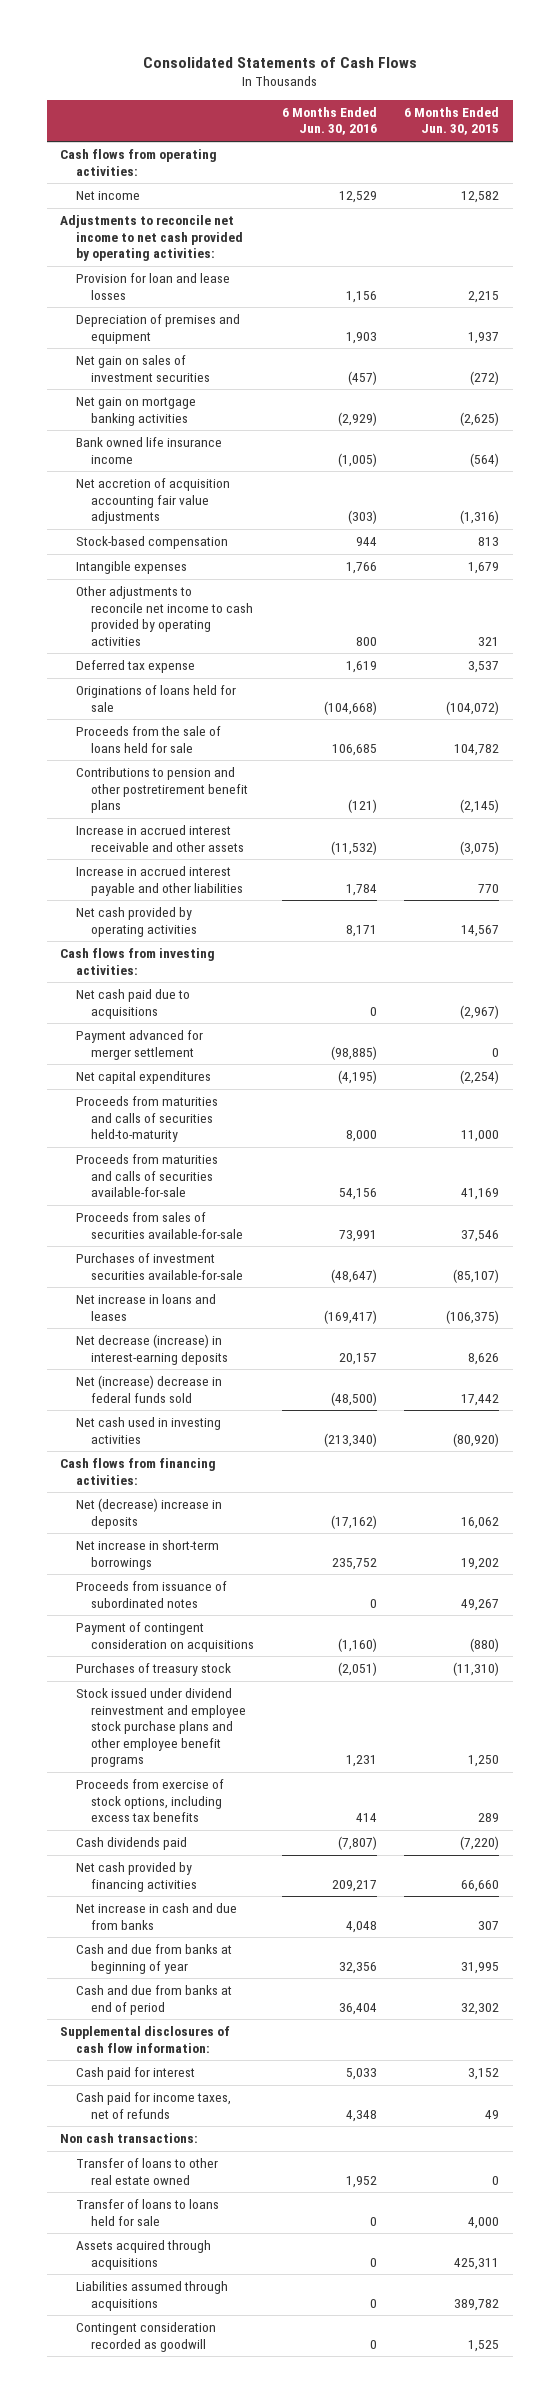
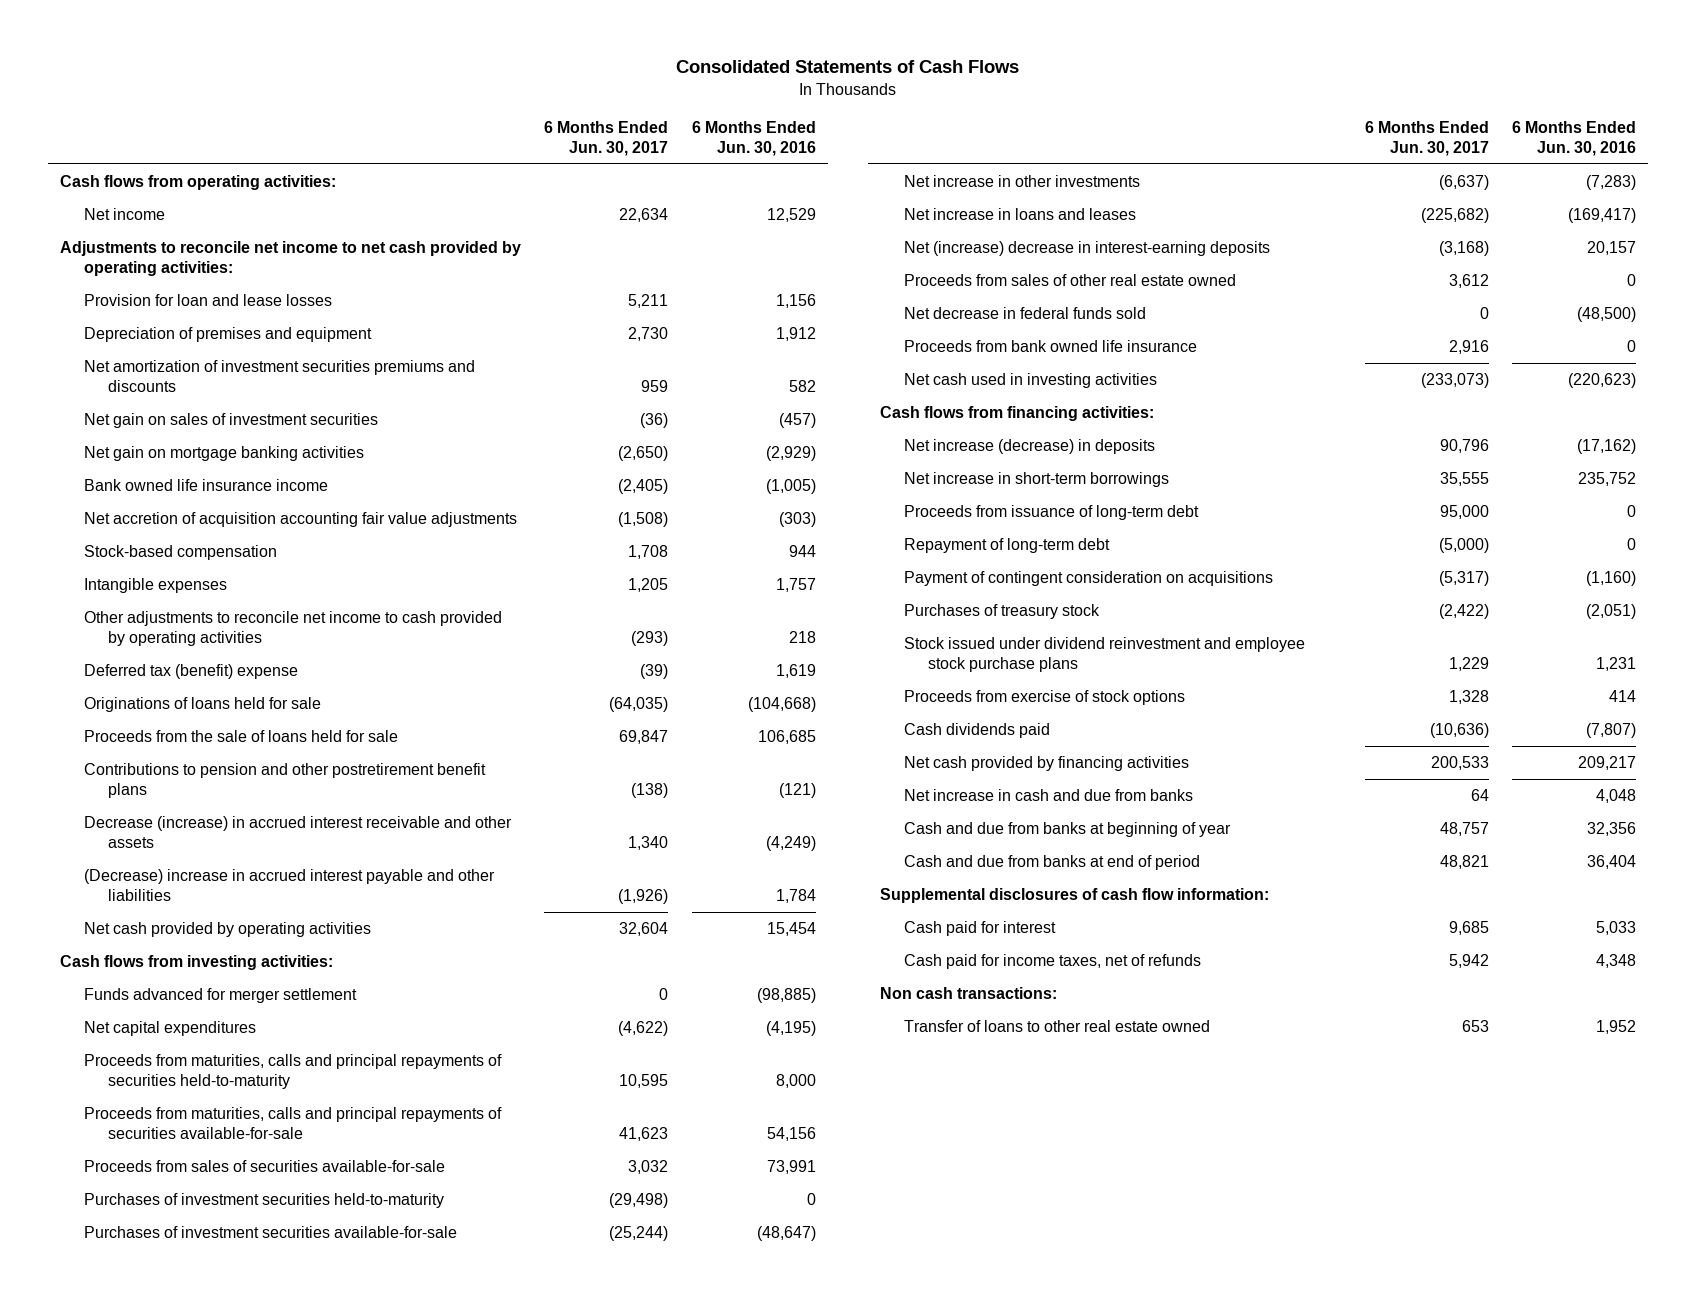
- | 6 Months Ended Jun. 30, 2016 | 6 Months Ended Jun. 30, 2015
+ | 6 Months Ended Jun. 30, 2017 | 6 Months Ended Jun. 30, 2016
- Depreciation of premises and equipment | 1,903 | 1,937
+ Depreciation of premises and equipment | 2,730 | 1,912
+ Net amortization of investment securities premiums and discounts | 959 | 582
- Intangible expenses | 1,766 | 1,679
- Other adjustments to reconcile net income to cash provided by operating activities | 800 | 321
- Deferred tax expense | 1,619 | 3,537
+ Intangible expenses | 1,205 | 1,757
+ Other adjustments to reconcile net income to cash provided by operating activities | (293) | 218
+ Deferred tax (benefit) expense | (39) | 1,619
- Increase in accrued interest receivable and other assets | (11,532) | (3,075)
- Increase in accrued interest payable and other liabilities | 1,784 | 770
- Net cash provided by operating activities | 8,171 | 14,567
+ Decrease (increase) in accrued interest receivable and other assets | 1,340 | (4,249)
+ (Decrease) increase in accrued interest payable and other liabilities | (1,926) | 1,784
+ Net cash provided by operating activities | 32,604 | 15,454
- Net cash paid due to acquisitions | 0 | (2,967)
- Payment advanced for merger settlement | (98,885) | 0
+ Funds advanced for merger settlement | 0 | (98,885)
- Proceeds from maturities and calls of securities held-to-maturity | 8,000 | 11,000
- Proceeds from maturities and calls of securities available-for-sale | 54,156 | 41,169
+ Proceeds from maturities, calls and principal repayments of securities held-to-maturity | 10,595 | 8,000
+ Proceeds from maturities, calls and principal repayments of securities available-for-sale | 41,623 | 54,156
+ Purchases of investment securities held-to-maturity | (29,498) | 0
+ Net increase in other investments | (6,637) | (7,283)
- Net decrease (increase) in interest-earning deposits | 20,157 | 8,626
- Net (increase) decrease in federal funds sold | (48,500) | 17,442
- Net cash used in investing activities | (213,340) | (80,920)
+ Net (increase) decrease in interest-earning deposits | (3,168) | 20,157
+ Proceeds from sales of other real estate owned | 3,612 | 0
+ Net decrease in federal funds sold | 0 | (48,500)
+ Proceeds from bank owned life insurance | 2,916 | 0
+ Net cash used in investing activities | (233,073) | (220,623)
- Net (decrease) increase in deposits | (17,162) | 16,062
+ Net increase (decrease) in deposits | 90,796 | (17,162)
- Proceeds from issuance of subordinated notes | 0 | 49,267
+ Proceeds from issuance of long-term debt | 95,000 | 0
+ Repayment of long-term debt | (5,000) | 0
- Stock issued under dividend reinvestment and employee stock purchase plans and other employee benefit programs | 1,231 | 1,250
- Proceeds from exercise of stock options, including excess tax benefits | 414 | 289
+ Stock issued under dividend reinvestment and employee stock purchase plans | 1,229 | 1,231
+ Proceeds from exercise of stock options | 1,328 | 414
- Transfer of loans to loans held for sale | 0 | 4,000
- Assets acquired through acquisitions | 0 | 425,311
- Liabilities assumed through acquisitions | 0 | 389,782
- Contingent consideration recorded as goodwill | 0 | 1,525

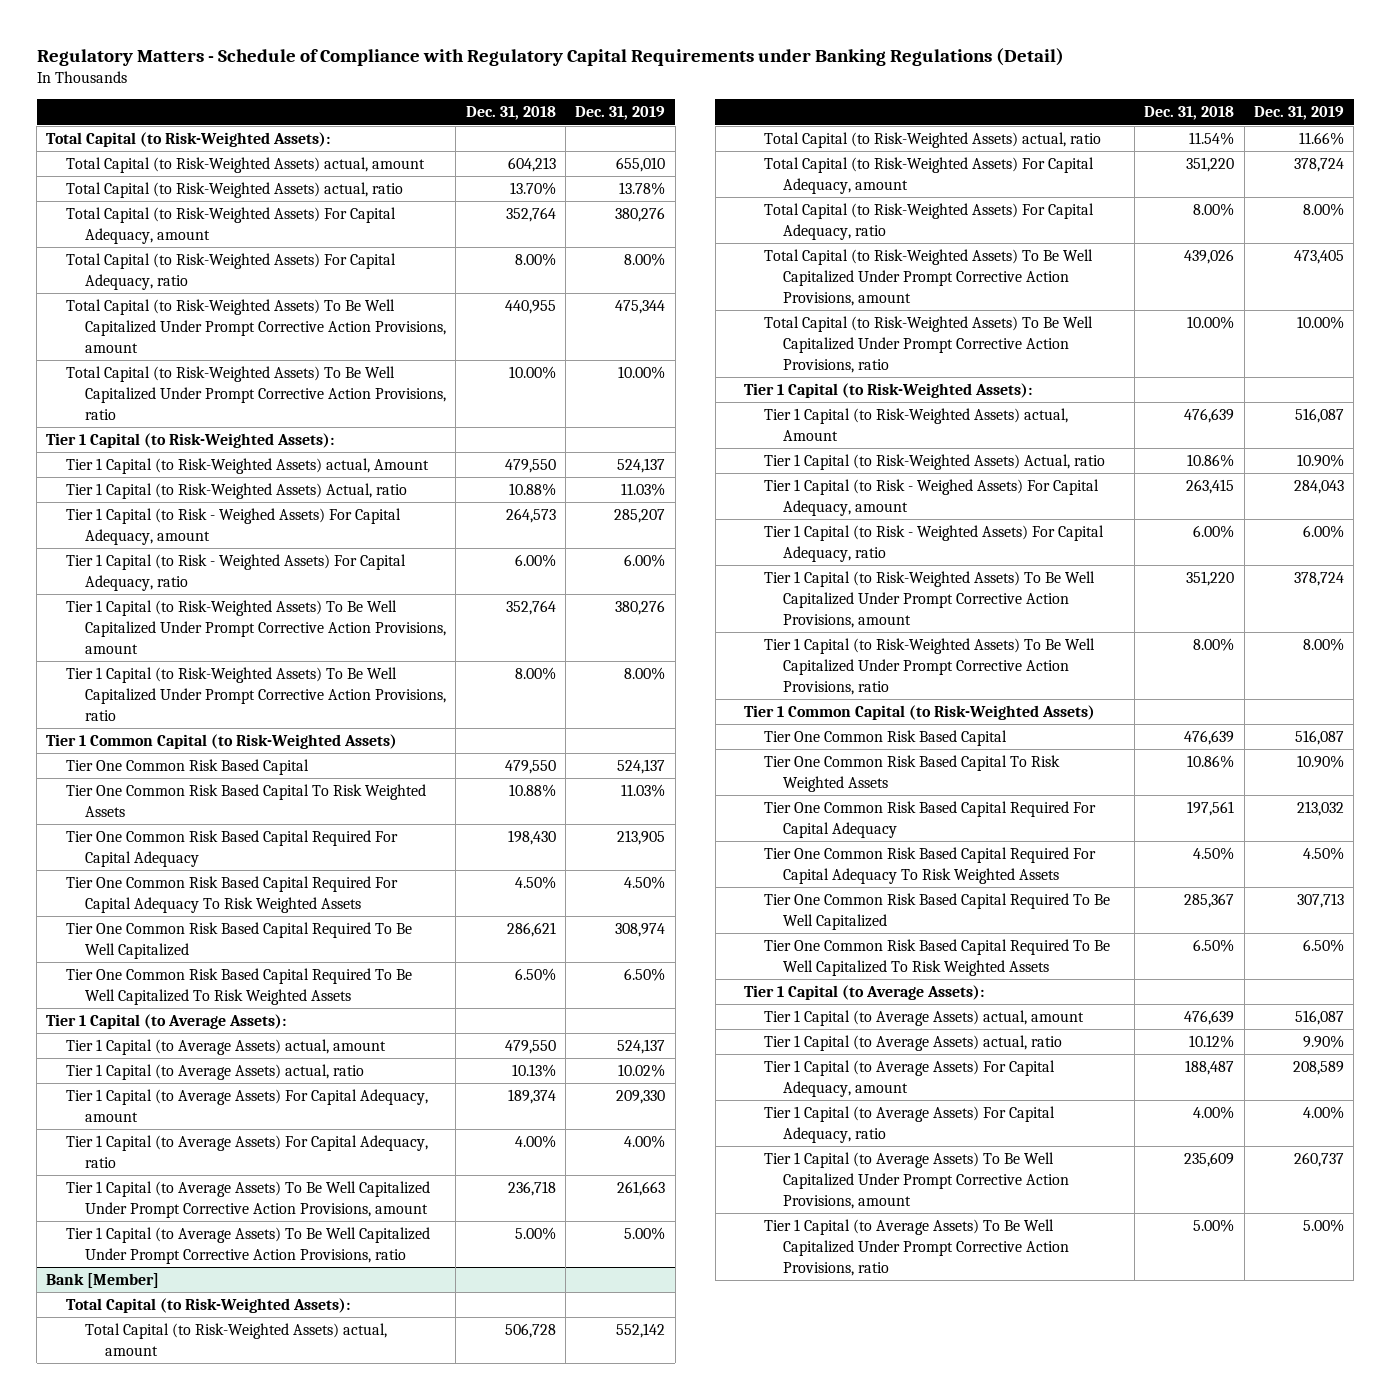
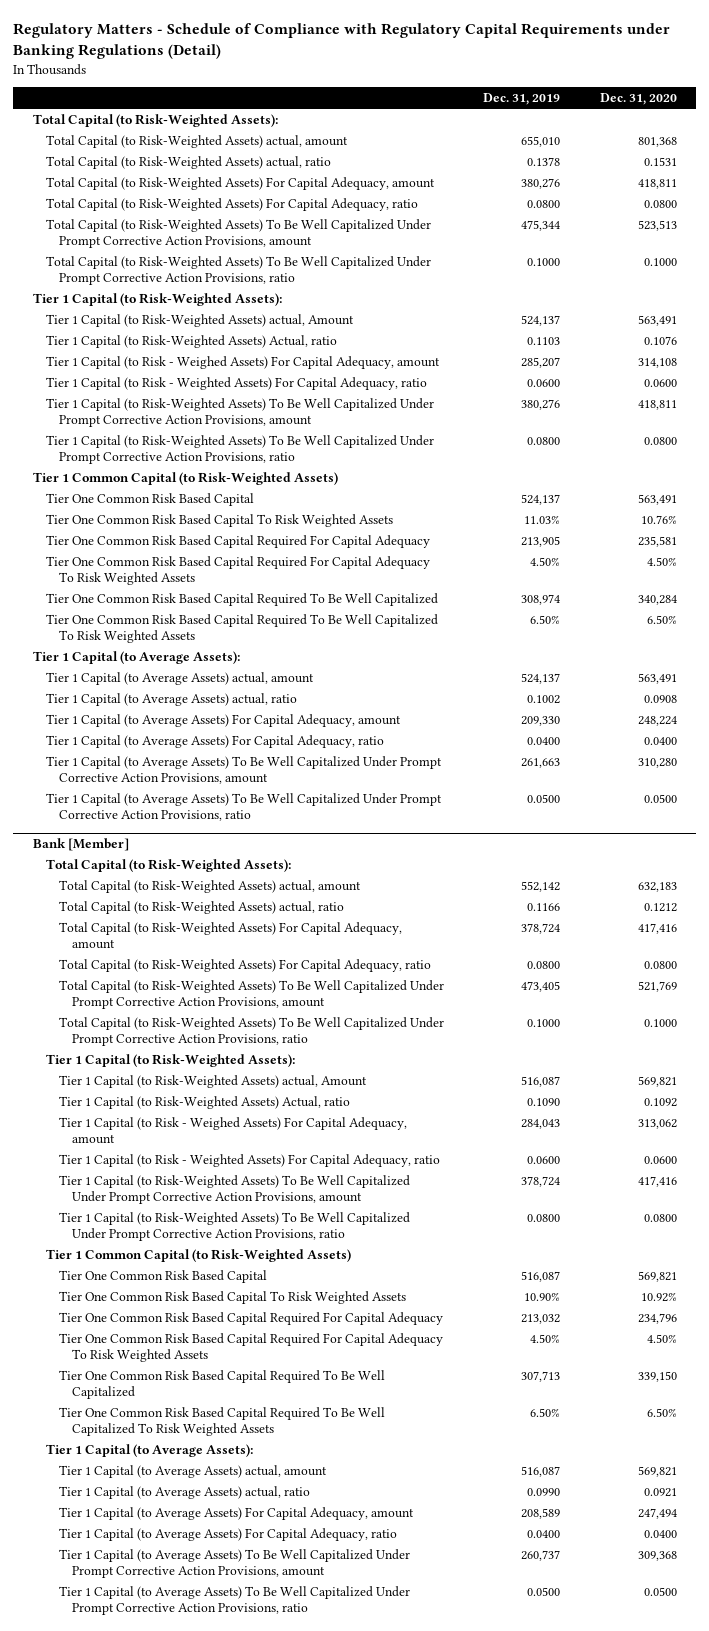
- | Dec. 31, 2018 | Dec. 31, 2019
+ | Dec. 31, 2019 | Dec. 31, 2020
- Total Capital (to Risk-Weighted Assets) actual, ratio | 13.70% | 13.78%
+ Total Capital (to Risk-Weighted Assets) actual, ratio | 0.1378 | 0.1531
- Total Capital (to Risk-Weighted Assets) For Capital Adequacy, ratio | 8.00% | 8.00%
+ Total Capital (to Risk-Weighted Assets) For Capital Adequacy, ratio | 0.0800 | 0.0800
- Total Capital (to Risk-Weighted Assets) To Be Well Capitalized Under Prompt Corrective Action Provisions, ratio | 10.00% | 10.00%
+ Total Capital (to Risk-Weighted Assets) To Be Well Capitalized Under Prompt Corrective Action Provisions, ratio | 0.1000 | 0.1000
- Tier 1 Capital (to Risk-Weighted Assets) Actual, ratio | 10.88% | 11.03%
+ Tier 1 Capital (to Risk-Weighted Assets) Actual, ratio | 0.1103 | 0.1076
- Tier 1 Capital (to Risk - Weighted Assets) For Capital Adequacy, ratio | 6.00% | 6.00%
+ Tier 1 Capital (to Risk - Weighted Assets) For Capital Adequacy, ratio | 0.0600 | 0.0600
- Tier 1 Capital (to Risk-Weighted Assets) To Be Well Capitalized Under Prompt Corrective Action Provisions, ratio | 8.00% | 8.00%
+ Tier 1 Capital (to Risk-Weighted Assets) To Be Well Capitalized Under Prompt Corrective Action Provisions, ratio | 0.0800 | 0.0800
- Tier 1 Capital (to Average Assets) actual, ratio | 10.13% | 10.02%
+ Tier 1 Capital (to Average Assets) actual, ratio | 0.1002 | 0.0908
- Tier 1 Capital (to Average Assets) For Capital Adequacy, ratio | 4.00% | 4.00%
+ Tier 1 Capital (to Average Assets) For Capital Adequacy, ratio | 0.0400 | 0.0400
- Tier 1 Capital (to Average Assets) To Be Well Capitalized Under Prompt Corrective Action Provisions, ratio | 5.00% | 5.00%
+ Tier 1 Capital (to Average Assets) To Be Well Capitalized Under Prompt Corrective Action Provisions, ratio | 0.0500 | 0.0500
@ Bank [Member]
- Total Capital (to Risk-Weighted Assets) actual, ratio | 11.54% | 11.66%
+ Total Capital (to Risk-Weighted Assets) actual, ratio | 0.1166 | 0.1212
- Total Capital (to Risk-Weighted Assets) For Capital Adequacy, ratio | 8.00% | 8.00%
+ Total Capital (to Risk-Weighted Assets) For Capital Adequacy, ratio | 0.0800 | 0.0800
- Total Capital (to Risk-Weighted Assets) To Be Well Capitalized Under Prompt Corrective Action Provisions, ratio | 10.00% | 10.00%
+ Total Capital (to Risk-Weighted Assets) To Be Well Capitalized Under Prompt Corrective Action Provisions, ratio | 0.1000 | 0.1000
- Tier 1 Capital (to Risk-Weighted Assets) Actual, ratio | 10.86% | 10.90%
+ Tier 1 Capital (to Risk-Weighted Assets) Actual, ratio | 0.1090 | 0.1092
- Tier 1 Capital (to Risk - Weighted Assets) For Capital Adequacy, ratio | 6.00% | 6.00%
+ Tier 1 Capital (to Risk - Weighted Assets) For Capital Adequacy, ratio | 0.0600 | 0.0600
- Tier 1 Capital (to Risk-Weighted Assets) To Be Well Capitalized Under Prompt Corrective Action Provisions, ratio | 8.00% | 8.00%
+ Tier 1 Capital (to Risk-Weighted Assets) To Be Well Capitalized Under Prompt Corrective Action Provisions, ratio | 0.0800 | 0.0800
- Tier 1 Capital (to Average Assets) actual, ratio | 10.12% | 9.90%
+ Tier 1 Capital (to Average Assets) actual, ratio | 0.0990 | 0.0921
- Tier 1 Capital (to Average Assets) For Capital Adequacy, ratio | 4.00% | 4.00%
+ Tier 1 Capital (to Average Assets) For Capital Adequacy, ratio | 0.0400 | 0.0400
- Tier 1 Capital (to Average Assets) To Be Well Capitalized Under Prompt Corrective Action Provisions, ratio | 5.00% | 5.00%
+ Tier 1 Capital (to Average Assets) To Be Well Capitalized Under Prompt Corrective Action Provisions, ratio | 0.0500 | 0.0500

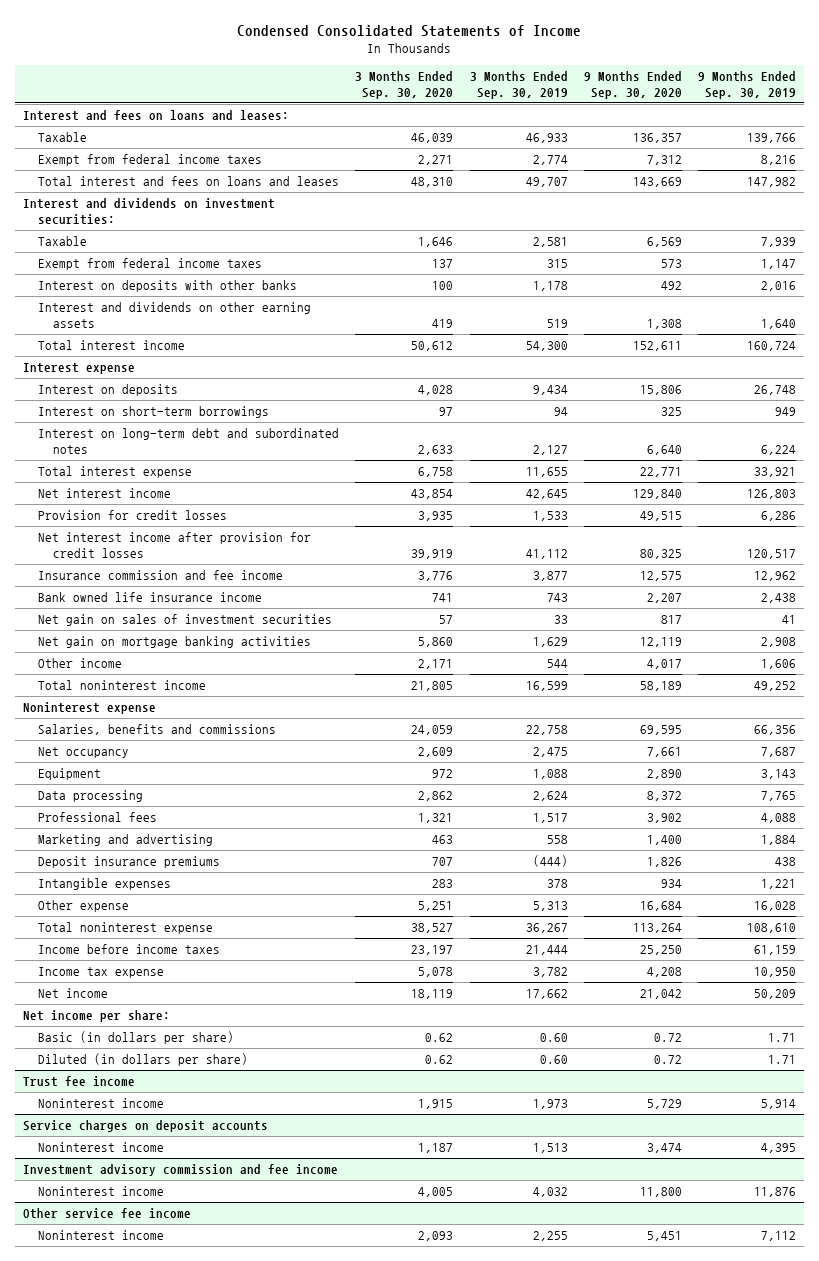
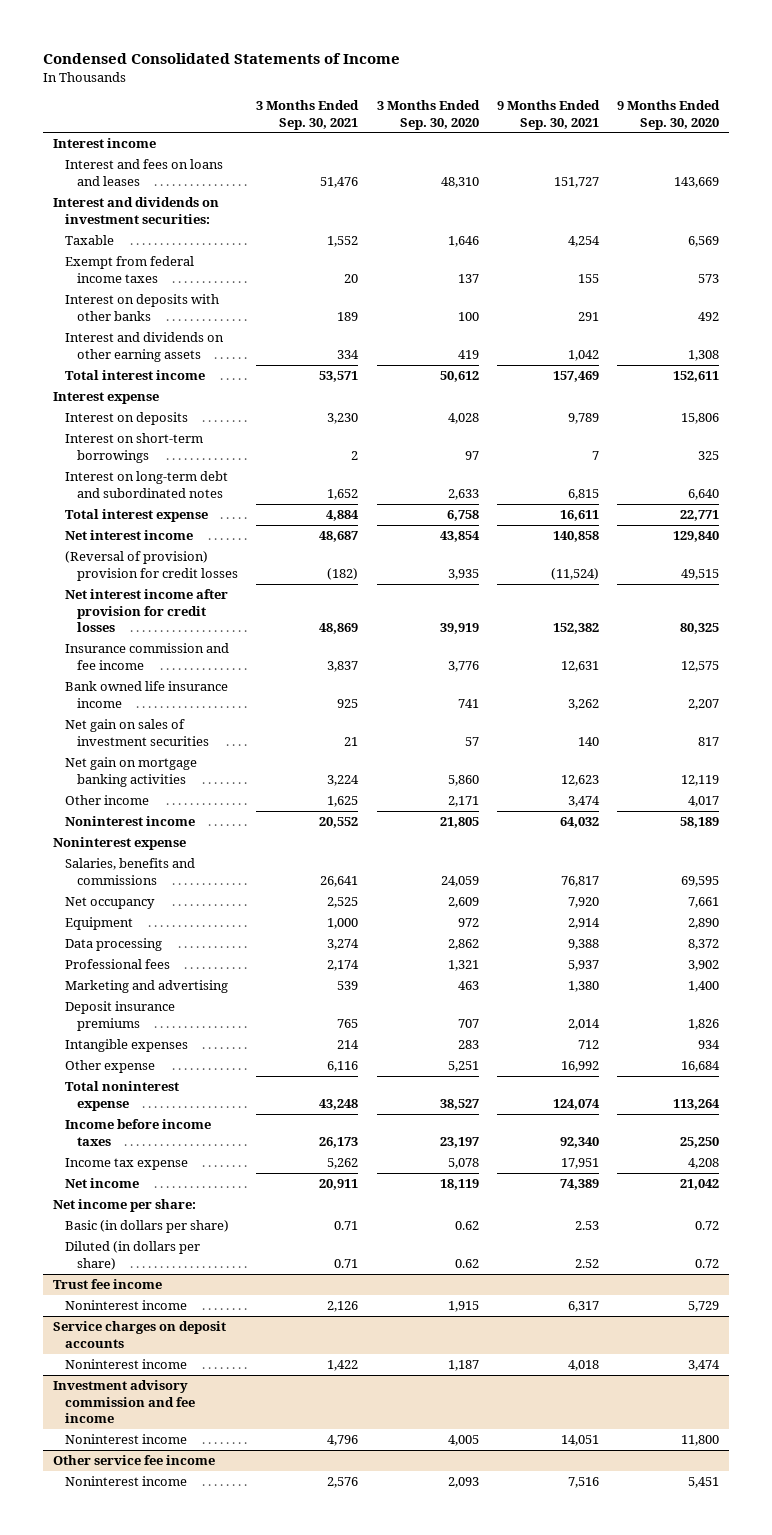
- | 3 Months Ended Sep. 30, 2020 | 3 Months Ended Sep. 30, 2019 | 9 Months Ended Sep. 30, 2020 | 9 Months Ended Sep. 30, 2019
+ | 3 Months Ended Sep. 30, 2021 | 3 Months Ended Sep. 30, 2020 | 9 Months Ended Sep. 30, 2021 | 9 Months Ended Sep. 30, 2020
- Interest and fees on loans and leases:
- Taxable | 46,039 | 46,933 | 136,357 | 139,766
- Exempt from federal income taxes | 2,271 | 2,774 | 7,312 | 8,216
- Total interest and fees on loans and leases | 48,310 | 49,707 | 143,669 | 147,982
+ Interest income
+ Interest and fees on loans and leases | 51,476 | 48,310 | 151,727 | 143,669
- Provision for credit losses | 3,935 | 1,533 | 49,515 | 6,286
+ (Reversal of provision) provision for credit losses | (182) | 3,935 | (11,524) | 49,515
- Total noninterest income | 21,805 | 16,599 | 58,189 | 49,252
+ Noninterest income | 20,552 | 21,805 | 64,032 | 58,189

